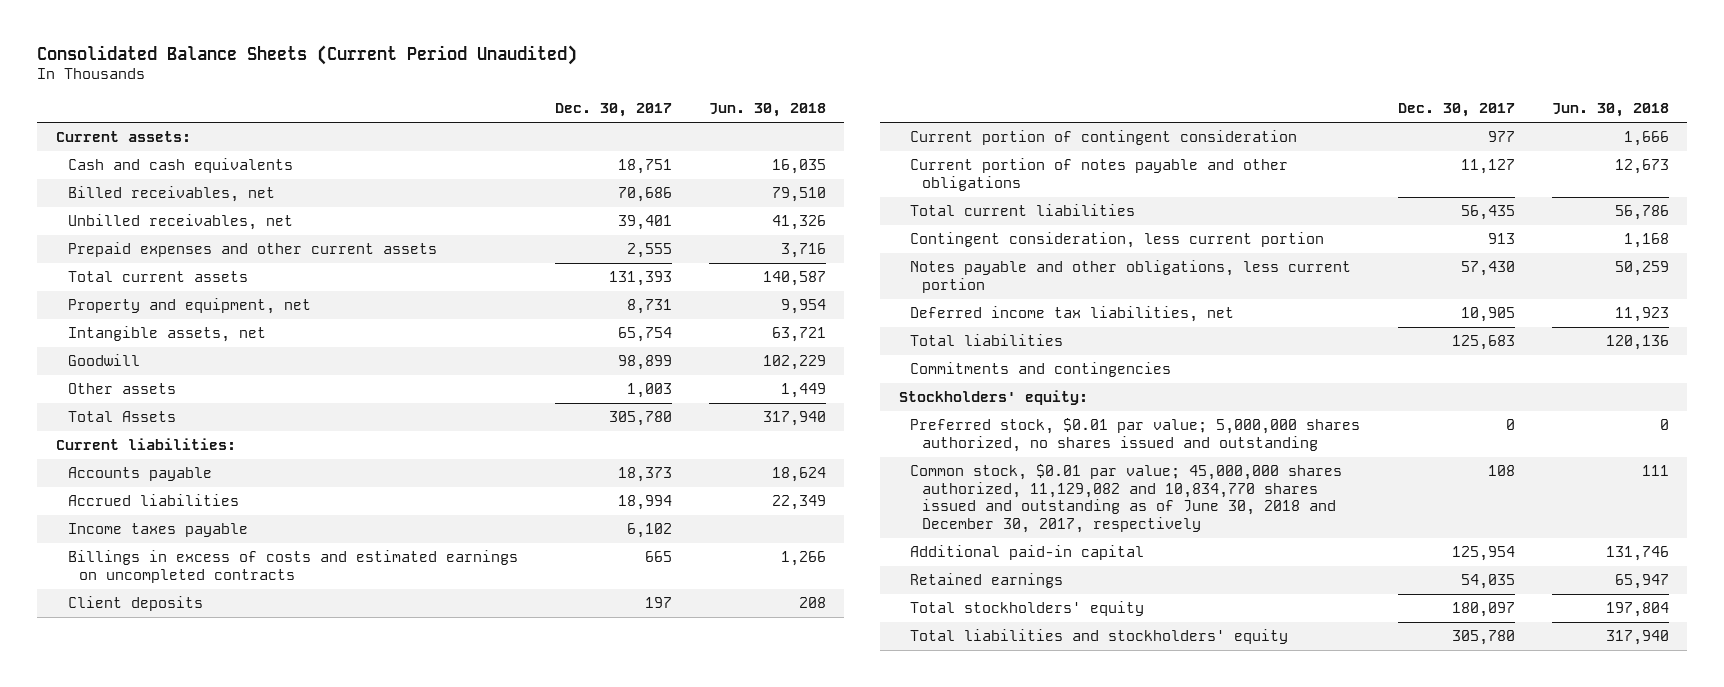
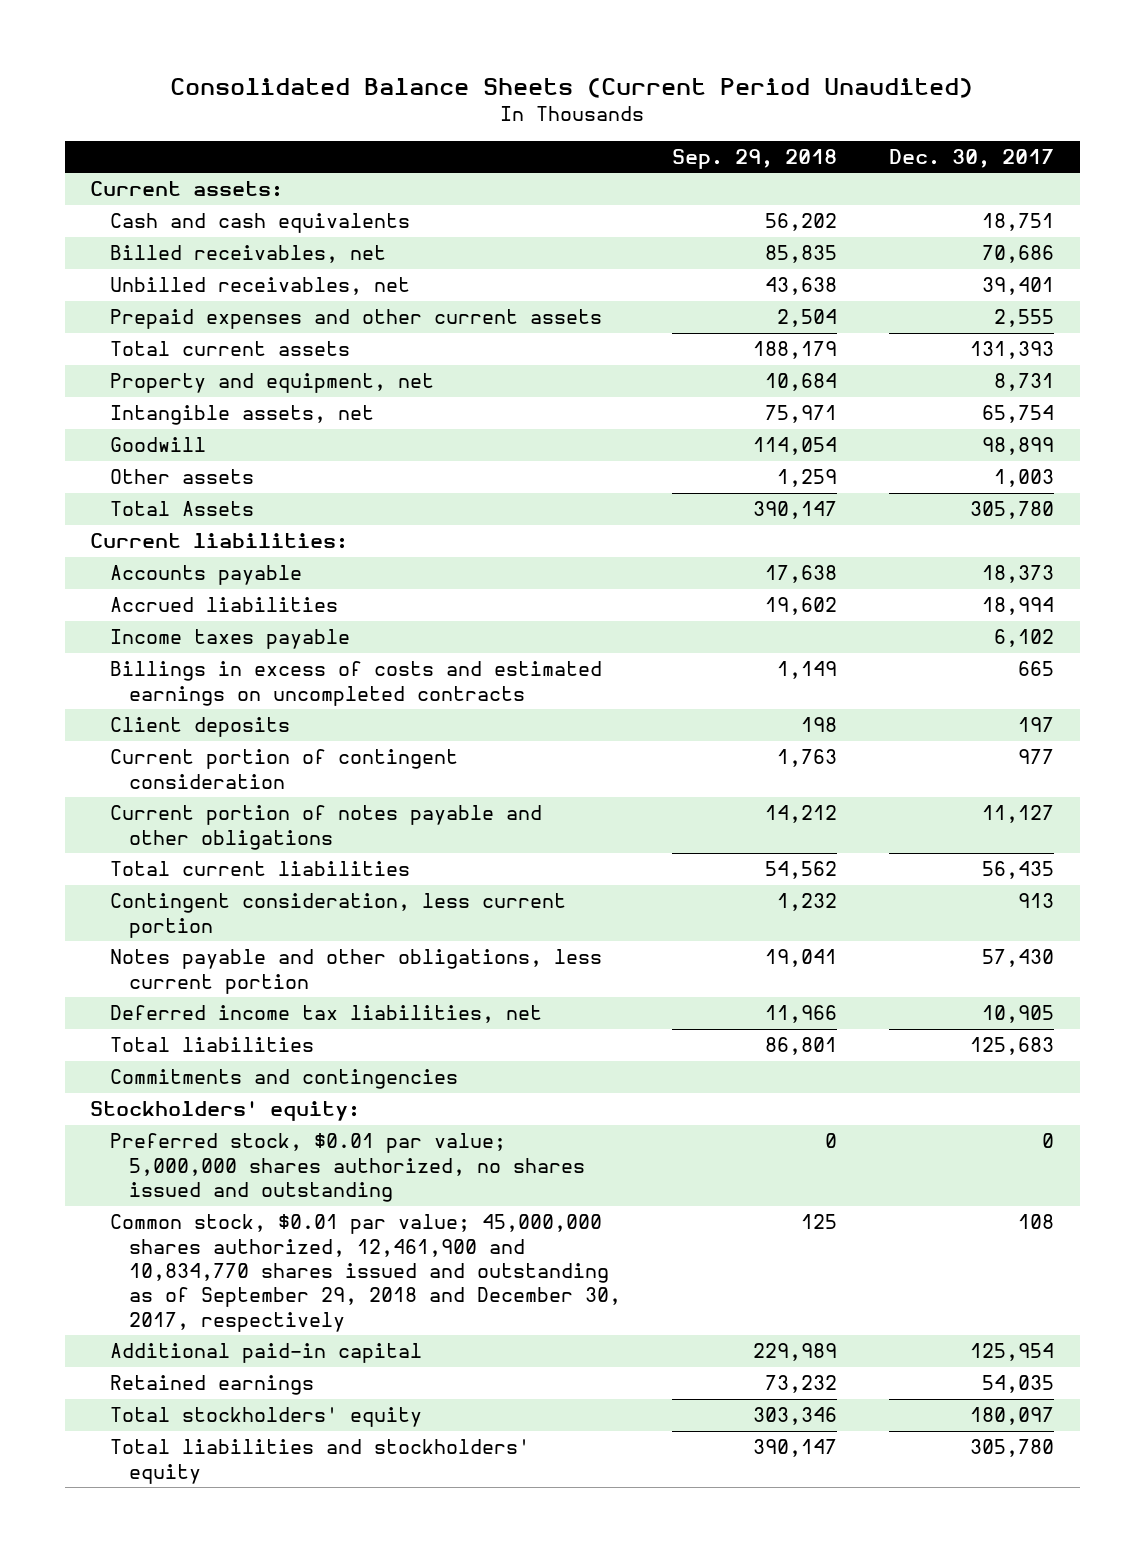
- | Dec. 30, 2017 | Jun. 30, 2018
+ | Sep. 29, 2018 | Dec. 30, 2017
- Common stock, $0.01 par value; 45,000,000 shares authorized, 11,129,082 and 10,834,770 shares issued and outstanding as of June 30, 2018 and December 30, 2017, respectively | 108 | 111
+ Common stock, $0.01 par value; 45,000,000 shares authorized, 12,461,900 and 10,834,770 shares issued and outstanding as of September 29, 2018 and December 30, 2017, respectively | 125 | 108

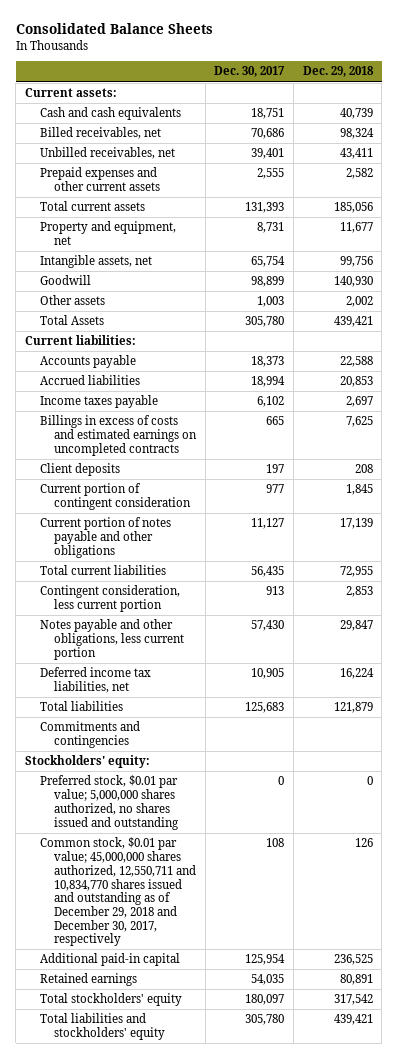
- Consolidated Balance Sheets (Current Period Unaudited)
+ Consolidated Balance Sheets
- | Sep. 29, 2018 | Dec. 30, 2017
+ | Dec. 30, 2017 | Dec. 29, 2018
- Common stock, $0.01 par value; 45,000,000 shares authorized, 12,461,900 and 10,834,770 shares issued and outstanding as of September 29, 2018 and December 30, 2017, respectively | 125 | 108
+ Common stock, $0.01 par value; 45,000,000 shares authorized, 12,550,711 and 10,834,770 shares issued and outstanding as of December 29, 2018 and December 30, 2017, respectively | 108 | 126

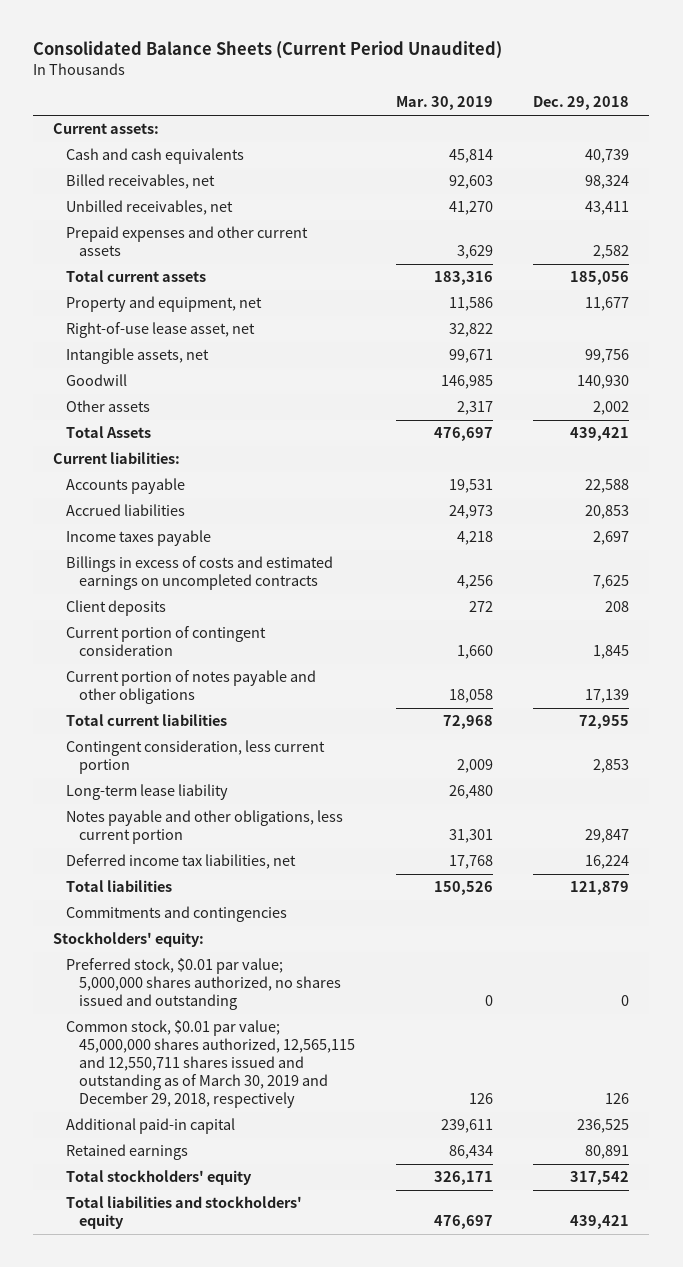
- Consolidated Balance Sheets
+ Consolidated Balance Sheets (Current Period Unaudited)
- | Dec. 30, 2017 | Dec. 29, 2018
+ | Mar. 30, 2019 | Dec. 29, 2018
+ Right-of-use lease asset, net | 32,822 |
+ Long-term lease liability | 26,480 |
- Common stock, $0.01 par value; 45,000,000 shares authorized, 12,550,711 and 10,834,770 shares issued and outstanding as of December 29, 2018 and December 30, 2017, respectively | 108 | 126
+ Common stock, $0.01 par value; 45,000,000 shares authorized, 12,565,115 and 12,550,711 shares issued and outstanding as of March 30, 2019 and December 29, 2018, respectively | 126 | 126

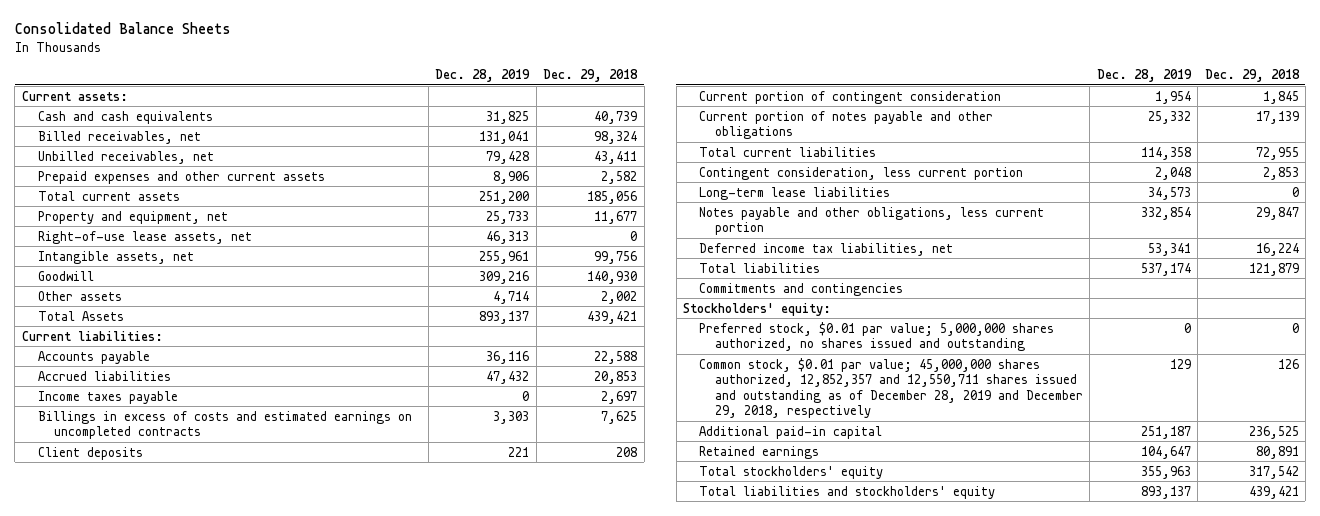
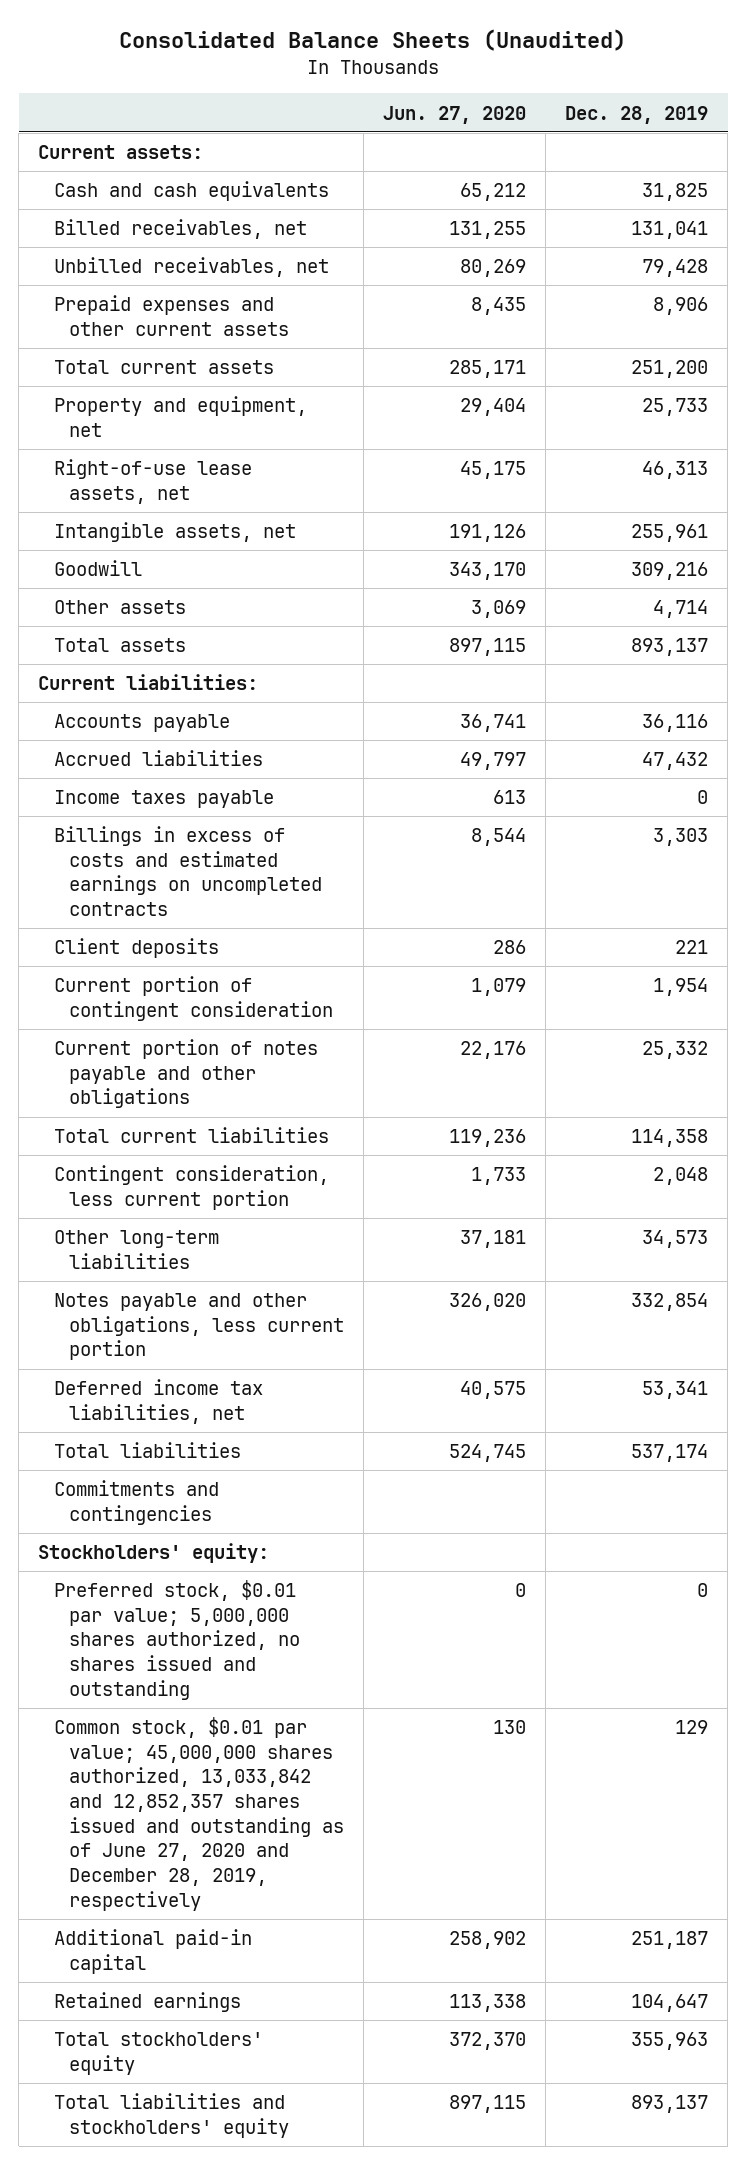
- Consolidated Balance Sheets
+ Consolidated Balance Sheets (Unaudited)
- | Dec. 28, 2019 | Dec. 29, 2018
+ | Jun. 27, 2020 | Dec. 28, 2019
- Total Assets | 893,137 | 439,421
+ Total assets | 897,115 | 893,137
- Long-term lease liabilities | 34,573 | 0
+ Other long-term liabilities | 37,181 | 34,573
- Common stock, $0.01 par value; 45,000,000 shares authorized, 12,852,357 and 12,550,711 shares issued and outstanding as of December 28, 2019 and December 29, 2018, respectively | 129 | 126
+ Common stock, $0.01 par value; 45,000,000 shares authorized, 13,033,842 and 12,852,357 shares issued and outstanding as of June 27, 2020 and December 28, 2019, respectively | 130 | 129

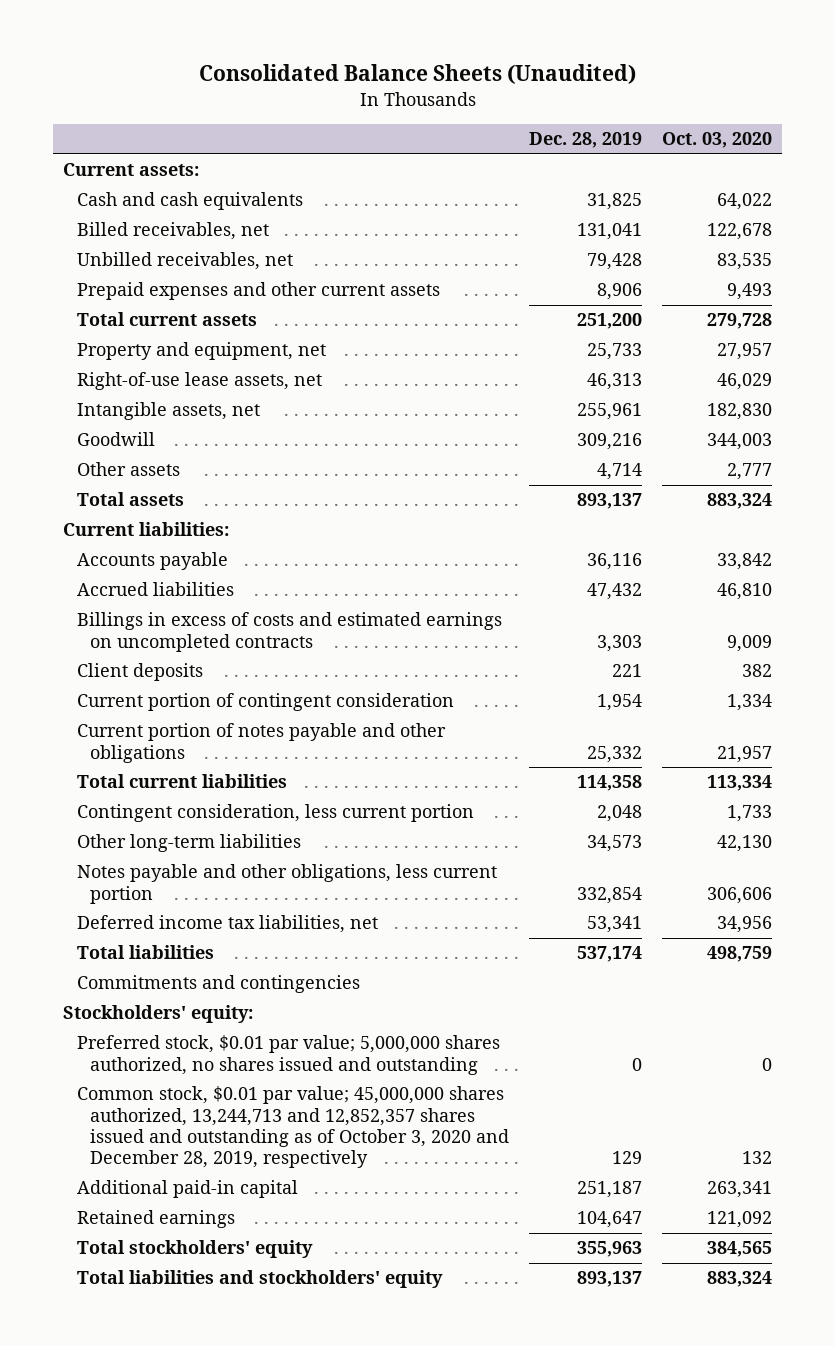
- | Jun. 27, 2020 | Dec. 28, 2019
+ | Dec. 28, 2019 | Oct. 03, 2020
- Income taxes payable | 613 | 0
- Common stock, $0.01 par value; 45,000,000 shares authorized, 13,033,842 and 12,852,357 shares issued and outstanding as of June 27, 2020 and December 28, 2019, respectively | 130 | 129
+ Common stock, $0.01 par value; 45,000,000 shares authorized, 13,244,713 and 12,852,357 shares issued and outstanding as of October 3, 2020 and December 28, 2019, respectively | 129 | 132

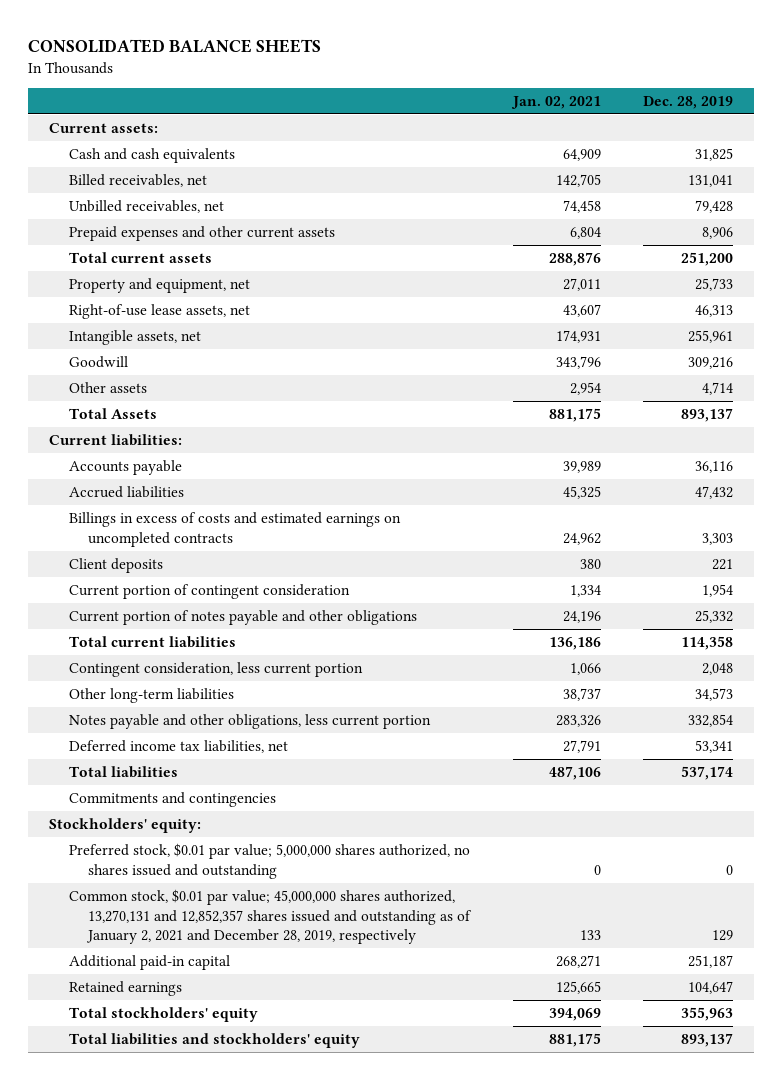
- Consolidated Balance Sheets (Unaudited)
+ CONSOLIDATED BALANCE SHEETS
- | Dec. 28, 2019 | Oct. 03, 2020
+ | Jan. 02, 2021 | Dec. 28, 2019
- Total assets | 893,137 | 883,324
+ Total Assets | 881,175 | 893,137
- Common stock, $0.01 par value; 45,000,000 shares authorized, 13,244,713 and 12,852,357 shares issued and outstanding as of October 3, 2020 and December 28, 2019, respectively | 129 | 132
+ Common stock, $0.01 par value; 45,000,000 shares authorized, 13,270,131 and 12,852,357 shares issued and outstanding as of January 2, 2021 and December 28, 2019, respectively | 133 | 129

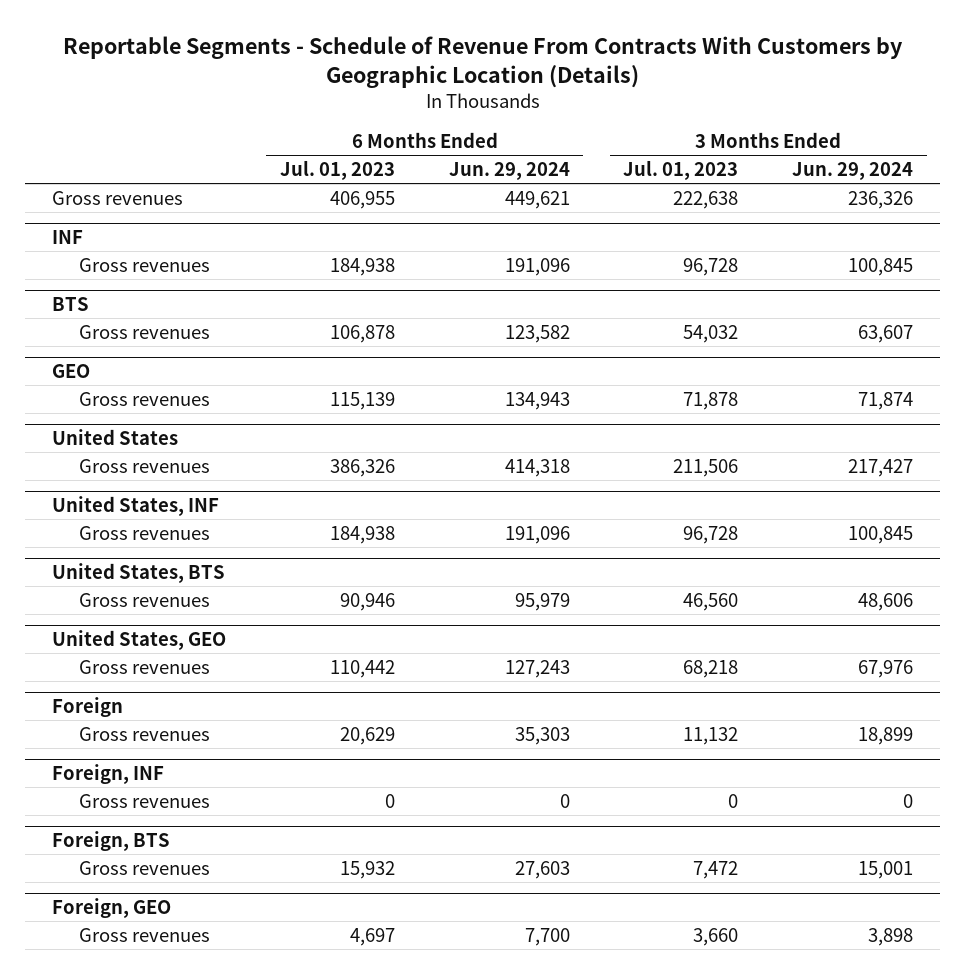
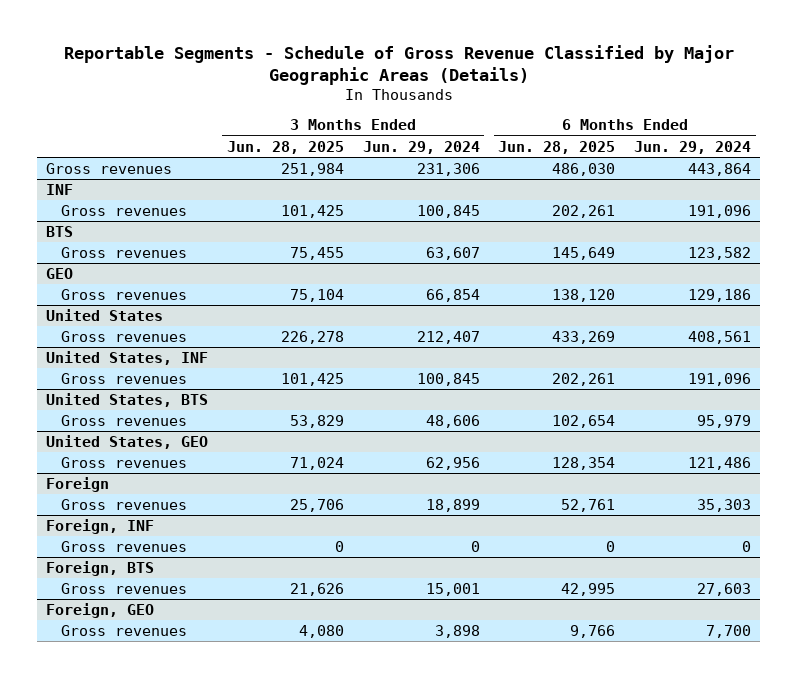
- Reportable Segments - Schedule of Revenue From Contracts With Customers by Geographic Location (Details)
+ Reportable Segments - Schedule of Gross Revenue Classified by Major Geographic Areas (Details)
- | 6 Months Ended Jul. 01, 2023 | 6 Months Ended Jun. 29, 2024 | 3 Months Ended Jul. 01, 2023 | 3 Months Ended Jun. 29, 2024
+ | 3 Months Ended Jun. 28, 2025 | 3 Months Ended Jun. 29, 2024 | 6 Months Ended Jun. 28, 2025 | 6 Months Ended Jun. 29, 2024
- Gross revenues | 406,955 | 449,621 | 222,638 | 236,326
+ Gross revenues | 251,984 | 231,306 | 486,030 | 443,864
@ GEO
- Gross revenues | 115,139 | 134,943 | 71,878 | 71,874
+ Gross revenues | 75,104 | 66,854 | 138,120 | 129,186
@ United States
- Gross revenues | 386,326 | 414,318 | 211,506 | 217,427
+ Gross revenues | 226,278 | 212,407 | 433,269 | 408,561
@ United States, GEO
- Gross revenues | 110,442 | 127,243 | 68,218 | 67,976
+ Gross revenues | 71,024 | 62,956 | 128,354 | 121,486

